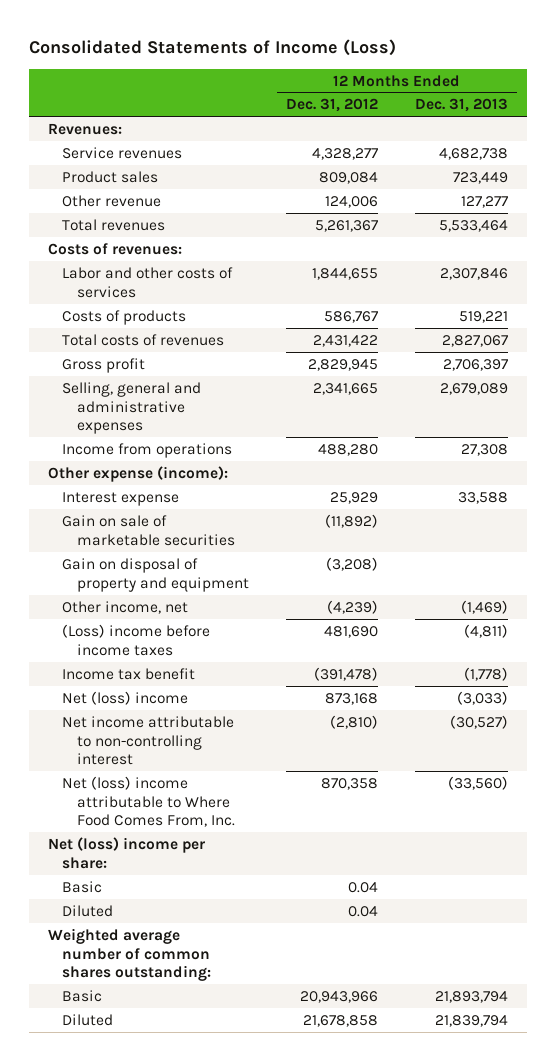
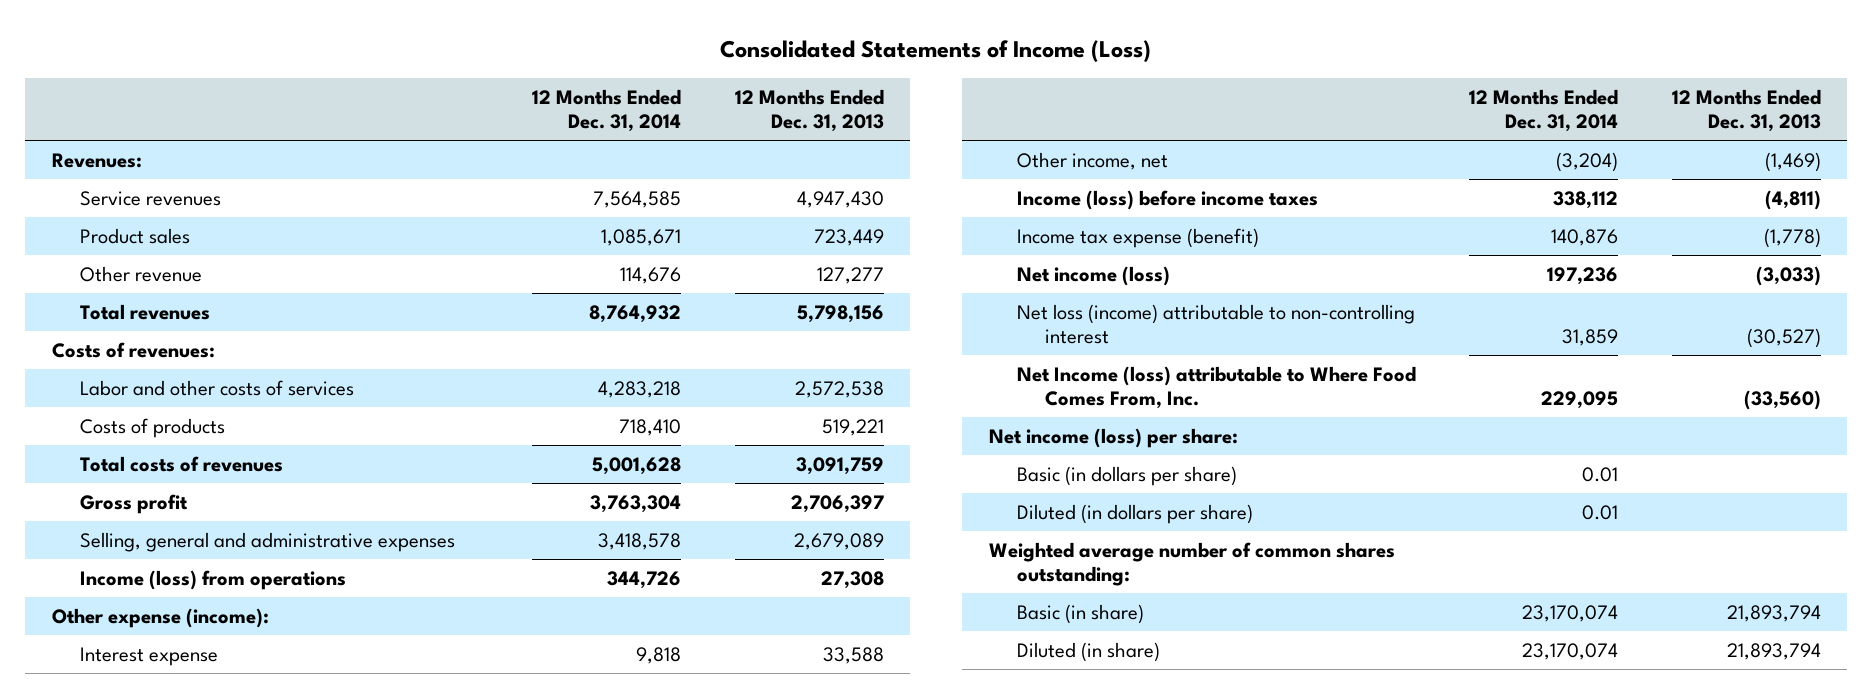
- | 12 Months Ended Dec. 31, 2012 | 12 Months Ended Dec. 31, 2013
+ | 12 Months Ended Dec. 31, 2014 | 12 Months Ended Dec. 31, 2013
- Service revenues | 4,328,277 | 4,682,738
+ Service revenues | 7,564,585 | 4,947,430
- Total revenues | 5,261,367 | 5,533,464
+ Total revenues | 8,764,932 | 5,798,156
- Labor and other costs of services | 1,844,655 | 2,307,846
+ Labor and other costs of services | 4,283,218 | 2,572,538
- Total costs of revenues | 2,431,422 | 2,827,067
+ Total costs of revenues | 5,001,628 | 3,091,759
- Income from operations | 488,280 | 27,308
+ Income (loss) from operations | 344,726 | 27,308
- Gain on sale of marketable securities | (11,892) |
- Gain on disposal of property and equipment | (3,208) |
- (Loss) income before income taxes | 481,690 | (4,811)
- Income tax benefit | (391,478) | (1,778)
- Net (loss) income | 873,168 | (3,033)
- Net income attributable to non-controlling interest | (2,810) | (30,527)
- Net (loss) income attributable to Where Food Comes From, Inc. | 870,358 | (33,560)
- Net (loss) income per share:
- Basic | 0.04 |
- Diluted | 0.04 |
+ Income (loss) before income taxes | 338,112 | (4,811)
+ Income tax expense (benefit) | 140,876 | (1,778)
+ Net income (loss) | 197,236 | (3,033)
+ Net loss (income) attributable to non-controlling interest | 31,859 | (30,527)
+ Net Income (loss) attributable to Where Food Comes From, Inc. | 229,095 | (33,560)
+ Net income (loss) per share:
+ Basic (in dollars per share) | 0.01 |
+ Diluted (in dollars per share) | 0.01 |
- Basic | 20,943,966 | 21,893,794
- Diluted | 21,678,858 | 21,839,794
+ Basic (in share) | 23,170,074 | 21,893,794
+ Diluted (in share) | 23,170,074 | 21,893,794

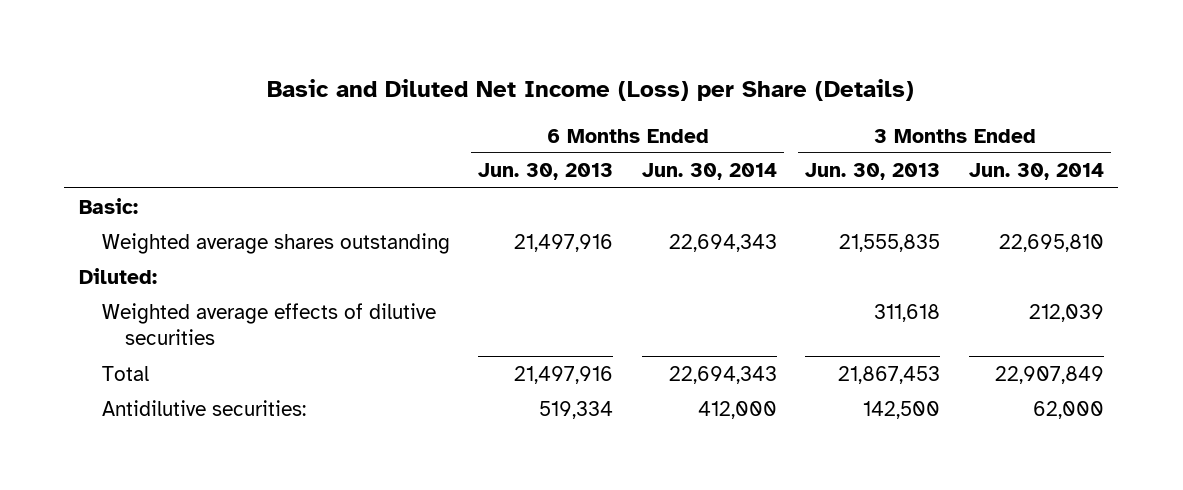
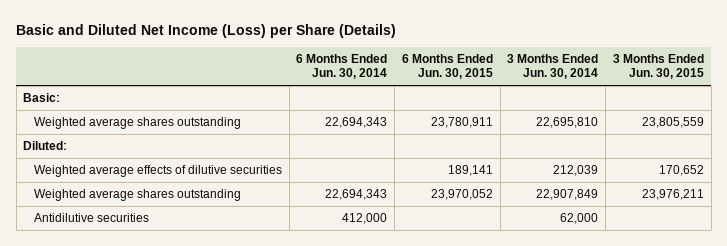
- | 6 Months Ended Jun. 30, 2013 | 6 Months Ended Jun. 30, 2014 | 3 Months Ended Jun. 30, 2013 | 3 Months Ended Jun. 30, 2014
+ | 6 Months Ended Jun. 30, 2014 | 6 Months Ended Jun. 30, 2015 | 3 Months Ended Jun. 30, 2014 | 3 Months Ended Jun. 30, 2015
- Total | 21,497,916 | 22,694,343 | 21,867,453 | 22,907,849
- Antidilutive securities: | 519,334 | 412,000 | 142,500 | 62,000
+ Weighted average shares outstanding | 22,694,343 | 23,970,052 | 22,907,849 | 23,976,211
+ Antidilutive securities | 412,000 | | 62,000 |

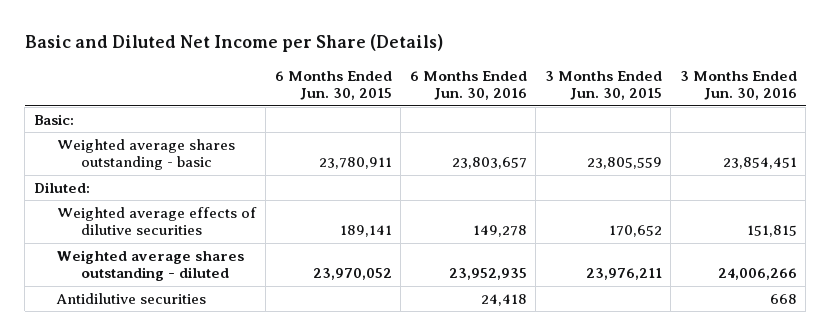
- Basic and Diluted Net Income (Loss) per Share (Details)
+ Basic and Diluted Net Income per Share (Details)
- | 6 Months Ended Jun. 30, 2014 | 6 Months Ended Jun. 30, 2015 | 3 Months Ended Jun. 30, 2014 | 3 Months Ended Jun. 30, 2015
+ | 6 Months Ended Jun. 30, 2015 | 6 Months Ended Jun. 30, 2016 | 3 Months Ended Jun. 30, 2015 | 3 Months Ended Jun. 30, 2016
- Weighted average shares outstanding | 22,694,343 | 23,780,911 | 22,695,810 | 23,805,559
+ Weighted average shares outstanding - basic | 23,780,911 | 23,803,657 | 23,805,559 | 23,854,451
- Weighted average shares outstanding | 22,694,343 | 23,970,052 | 22,907,849 | 23,976,211
+ Weighted average shares outstanding - diluted | 23,970,052 | 23,952,935 | 23,976,211 | 24,006,266

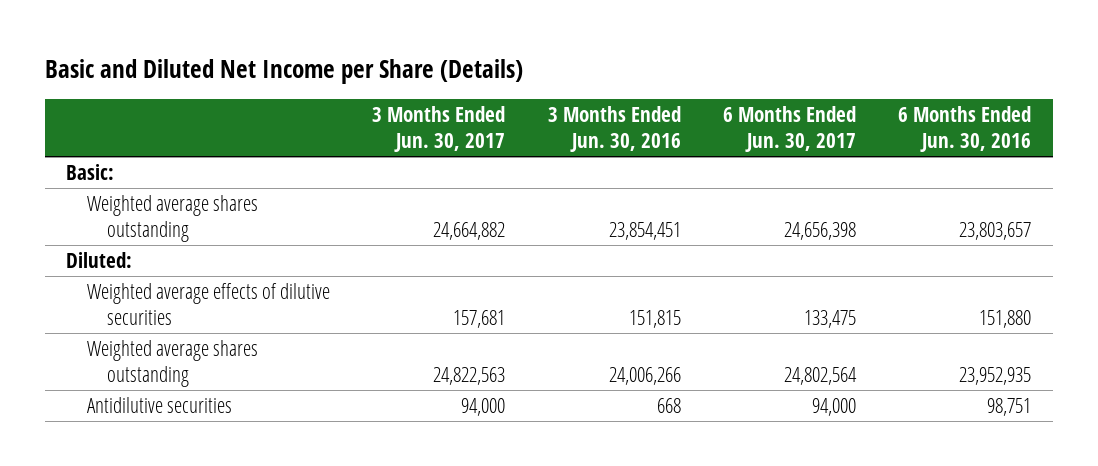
- | 6 Months Ended Jun. 30, 2015 | 6 Months Ended Jun. 30, 2016 | 3 Months Ended Jun. 30, 2015 | 3 Months Ended Jun. 30, 2016
+ | 3 Months Ended Jun. 30, 2017 | 3 Months Ended Jun. 30, 2016 | 6 Months Ended Jun. 30, 2017 | 6 Months Ended Jun. 30, 2016
- Weighted average shares outstanding - basic | 23,780,911 | 23,803,657 | 23,805,559 | 23,854,451
+ Weighted average shares outstanding | 24,664,882 | 23,854,451 | 24,656,398 | 23,803,657
- Weighted average effects of dilutive securities | 189,141 | 149,278 | 170,652 | 151,815
- Weighted average shares outstanding - diluted | 23,970,052 | 23,952,935 | 23,976,211 | 24,006,266
- Antidilutive securities | | 24,418 | | 668
+ Weighted average effects of dilutive securities | 157,681 | 151,815 | 133,475 | 151,880
+ Weighted average shares outstanding | 24,822,563 | 24,006,266 | 24,802,564 | 23,952,935
+ Antidilutive securities | 94,000 | 668 | 94,000 | 98,751

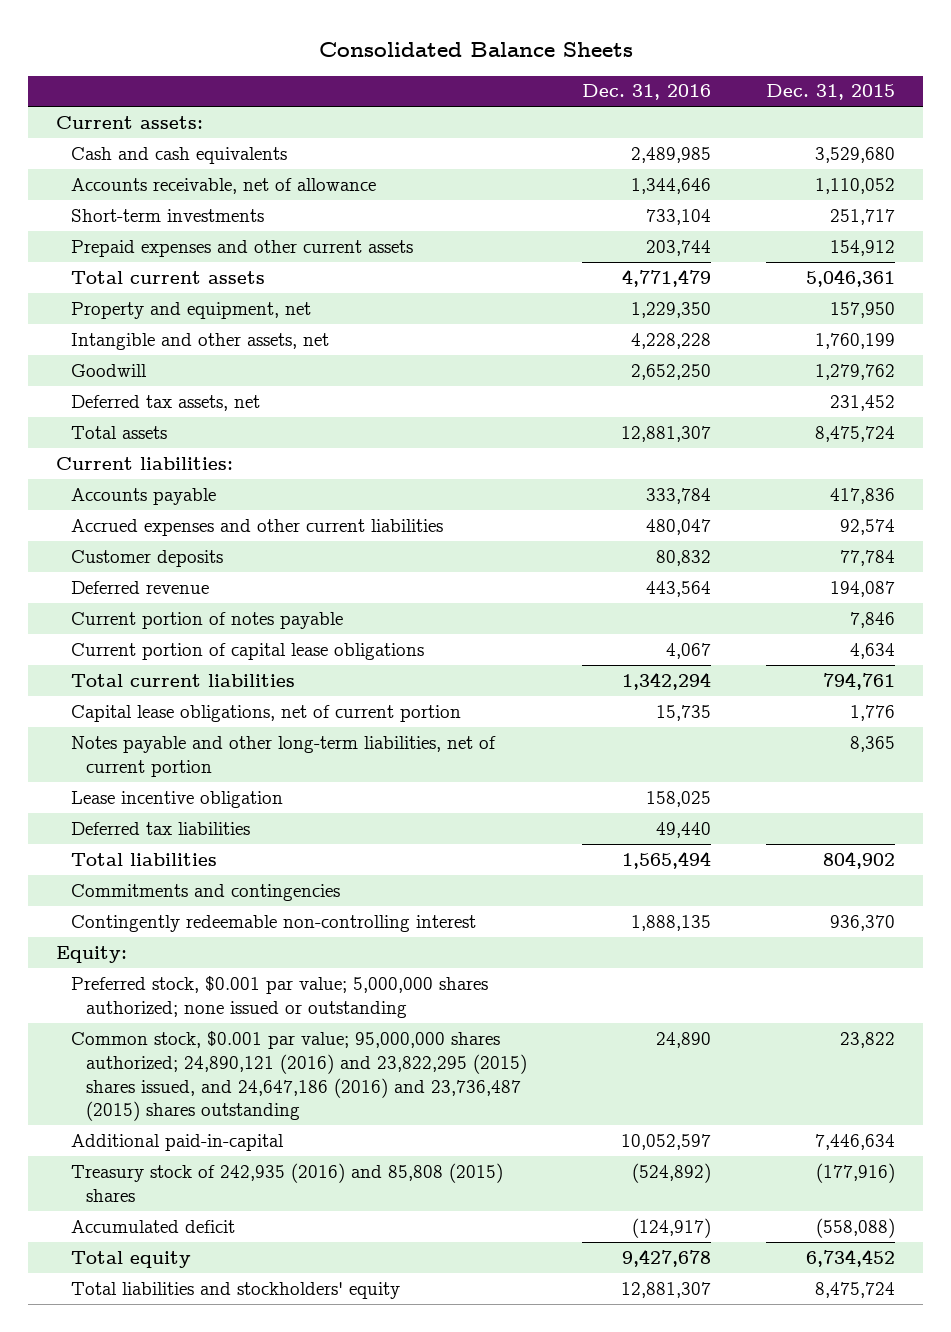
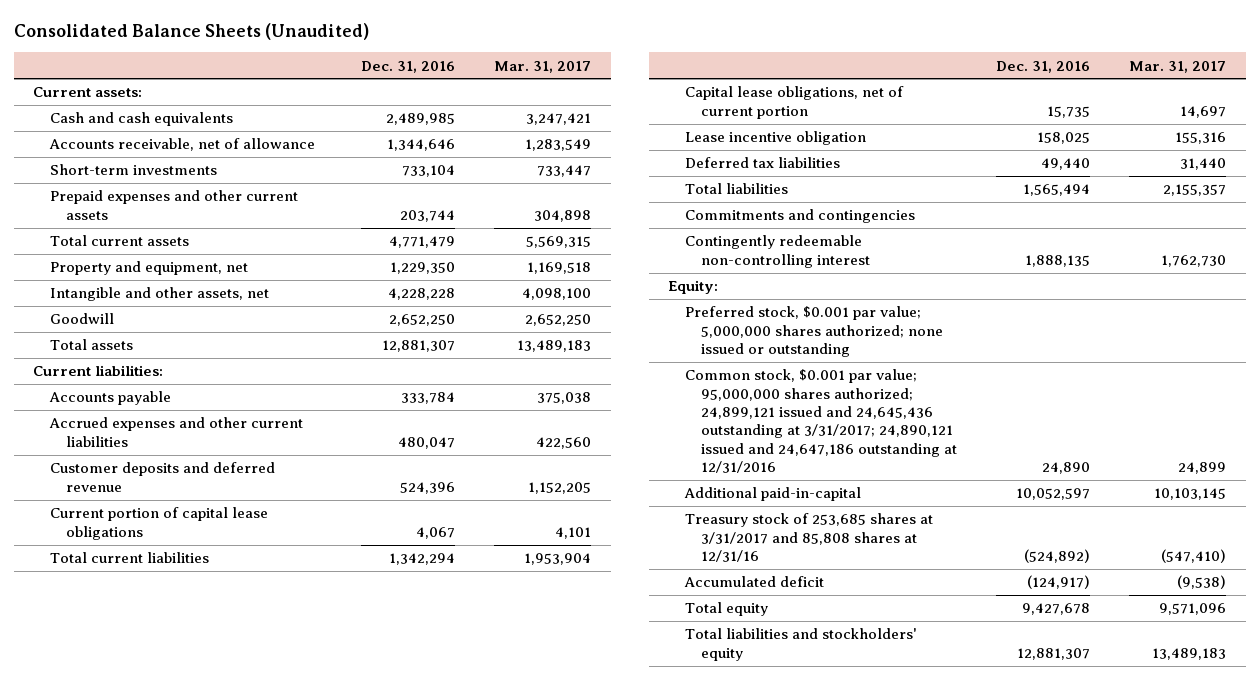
- Consolidated Balance Sheets
+ Consolidated Balance Sheets (Unaudited)
- | Dec. 31, 2016 | Dec. 31, 2015
+ | Dec. 31, 2016 | Mar. 31, 2017
- Deferred tax assets, net | | 231,452
- Customer deposits | 80,832 | 77,784
- Deferred revenue | 443,564 | 194,087
- Current portion of notes payable | | 7,846
+ Customer deposits and deferred revenue | 524,396 | 1,152,205
- Notes payable and other long-term liabilities, net of current portion | | 8,365
- Common stock, $0.001 par value; 95,000,000 shares authorized; 24,890,121 (2016) and 23,822,295 (2015) shares issued, and 24,647,186 (2016) and 23,736,487 (2015) shares outstanding | 24,890 | 23,822
+ Common stock, $0.001 par value; 95,000,000 shares authorized; 24,899,121 issued and 24,645,436 outstanding at 3/31/2017; 24,890,121 issued and 24,647,186 outstanding at 12/31/2016 | 24,890 | 24,899
- Treasury stock of 242,935 (2016) and 85,808 (2015) shares | (524,892) | (177,916)
+ Treasury stock of 253,685 shares at 3/31/2017 and 85,808 shares at 12/31/16 | (524,892) | (547,410)

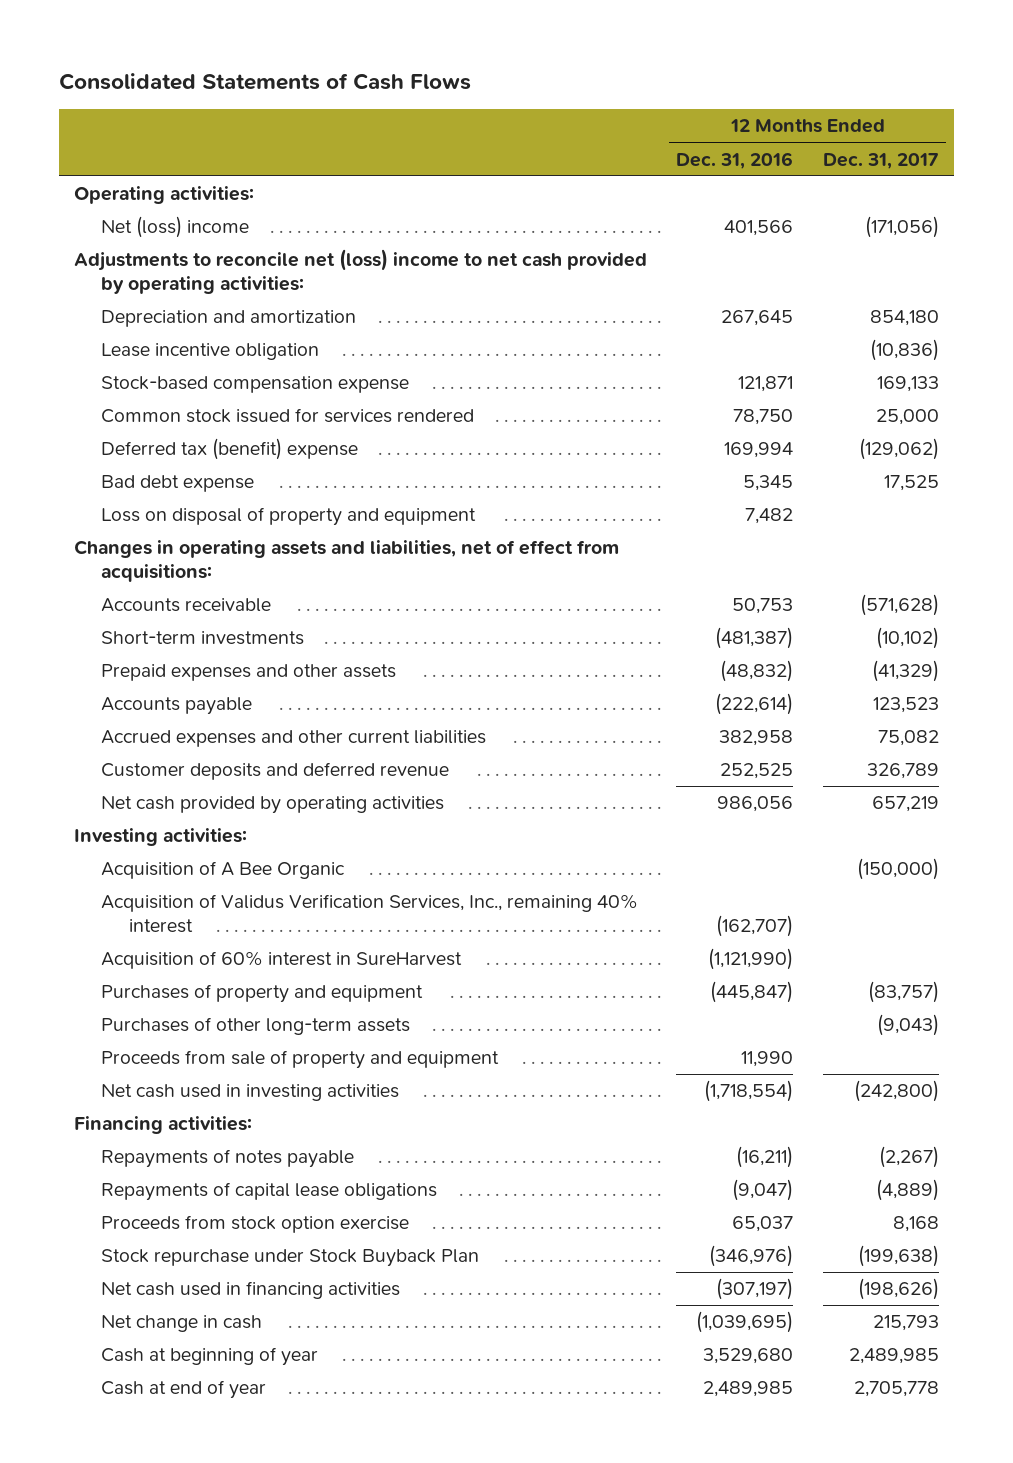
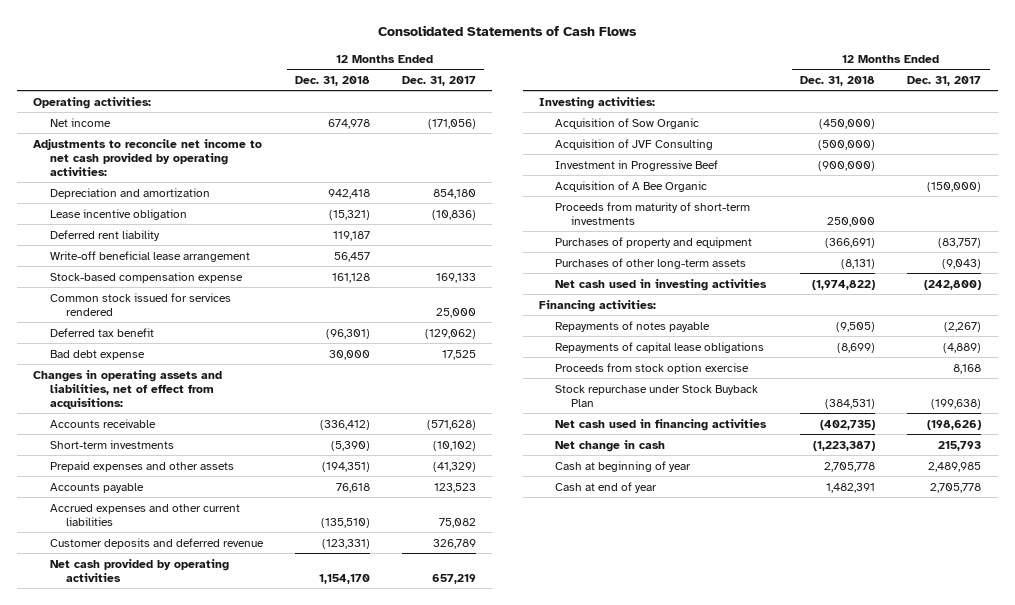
- | 12 Months Ended Dec. 31, 2016 | 12 Months Ended Dec. 31, 2017
+ | 12 Months Ended Dec. 31, 2018 | 12 Months Ended Dec. 31, 2017
- Net (loss) income | 401,566 | (171,056)
- Adjustments to reconcile net (loss) income to net cash provided by operating activities:
+ Net income | 674,978 | (171,056)
+ Adjustments to reconcile net income to net cash provided by operating activities:
+ Deferred rent liability | 119,187 |
+ Write-off beneficial lease arrangement | 56,457 |
- Deferred tax (benefit) expense | 169,994 | (129,062)
+ Deferred tax benefit | (96,301) | (129,062)
- Loss on disposal of property and equipment | 7,482 |
+ Acquisition of Sow Organic | (450,000) |
+ Acquisition of JVF Consulting | (500,000) |
+ Investment in Progressive Beef | (900,000) |
- Acquisition of Validus Verification Services, Inc., remaining 40% interest | (162,707) |
- Acquisition of 60% interest in SureHarvest | (1,121,990) |
+ Proceeds from maturity of short-term investments | 250,000 |
- Proceeds from sale of property and equipment | 11,990 |

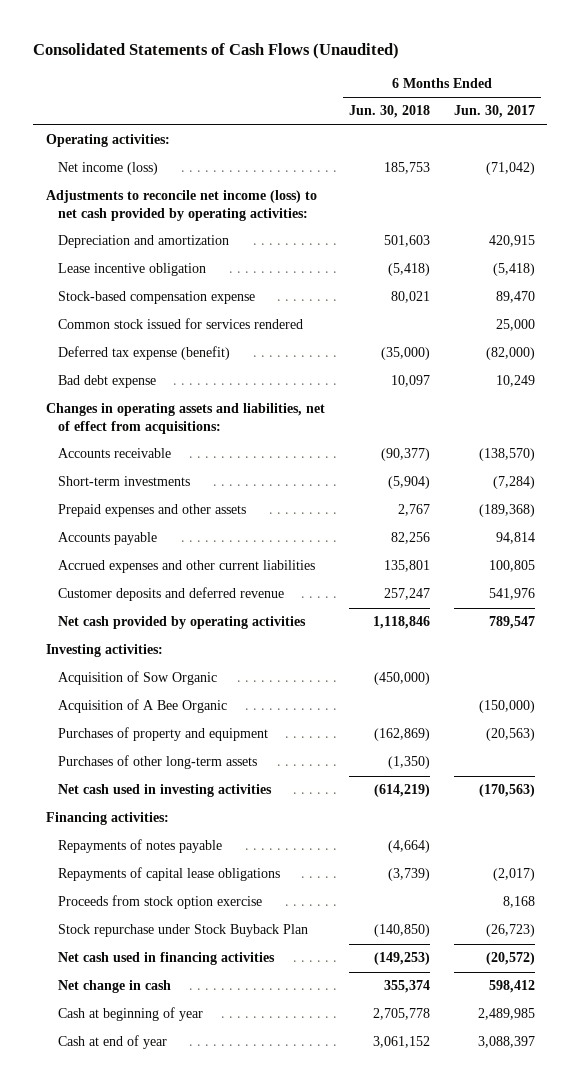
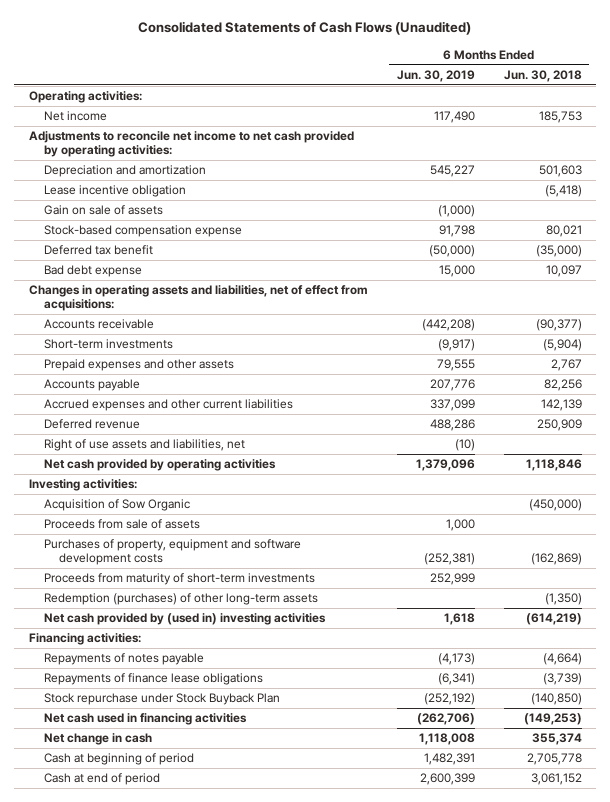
- | 6 Months Ended Jun. 30, 2018 | 6 Months Ended Jun. 30, 2017
+ | 6 Months Ended Jun. 30, 2019 | 6 Months Ended Jun. 30, 2018
- Net income (loss) | 185,753 | (71,042)
- Adjustments to reconcile net income (loss) to net cash provided by operating activities:
+ Net income | 117,490 | 185,753
+ Adjustments to reconcile net income to net cash provided by operating activities:
+ Gain on sale of assets | (1,000) |
- Common stock issued for services rendered | | 25,000
- Deferred tax expense (benefit) | (35,000) | (82,000)
+ Deferred tax benefit | (50,000) | (35,000)
- Accrued expenses and other current liabilities | 135,801 | 100,805
- Customer deposits and deferred revenue | 257,247 | 541,976
+ Accrued expenses and other current liabilities | 337,099 | 142,139
+ Deferred revenue | 488,286 | 250,909
+ Right of use assets and liabilities, net | (10) |
- Acquisition of A Bee Organic | | (150,000)
- Purchases of property and equipment | (162,869) | (20,563)
- Purchases of other long-term assets | (1,350) |
- Net cash used in investing activities | (614,219) | (170,563)
+ Proceeds from sale of assets | 1,000 |
+ Purchases of property, equipment and software development costs | (252,381) | (162,869)
+ Proceeds from maturity of short-term investments | 252,999 |
+ Redemption (purchases) of other long-term assets | | (1,350)
+ Net cash provided by (used in) investing activities | 1,618 | (614,219)
- Repayments of capital lease obligations | (3,739) | (2,017)
- Proceeds from stock option exercise | | 8,168
+ Repayments of finance lease obligations | (6,341) | (3,739)
- Cash at beginning of year | 2,705,778 | 2,489,985
- Cash at end of year | 3,061,152 | 3,088,397
+ Cash at beginning of period | 1,482,391 | 2,705,778
+ Cash at end of period | 2,600,399 | 3,061,152

